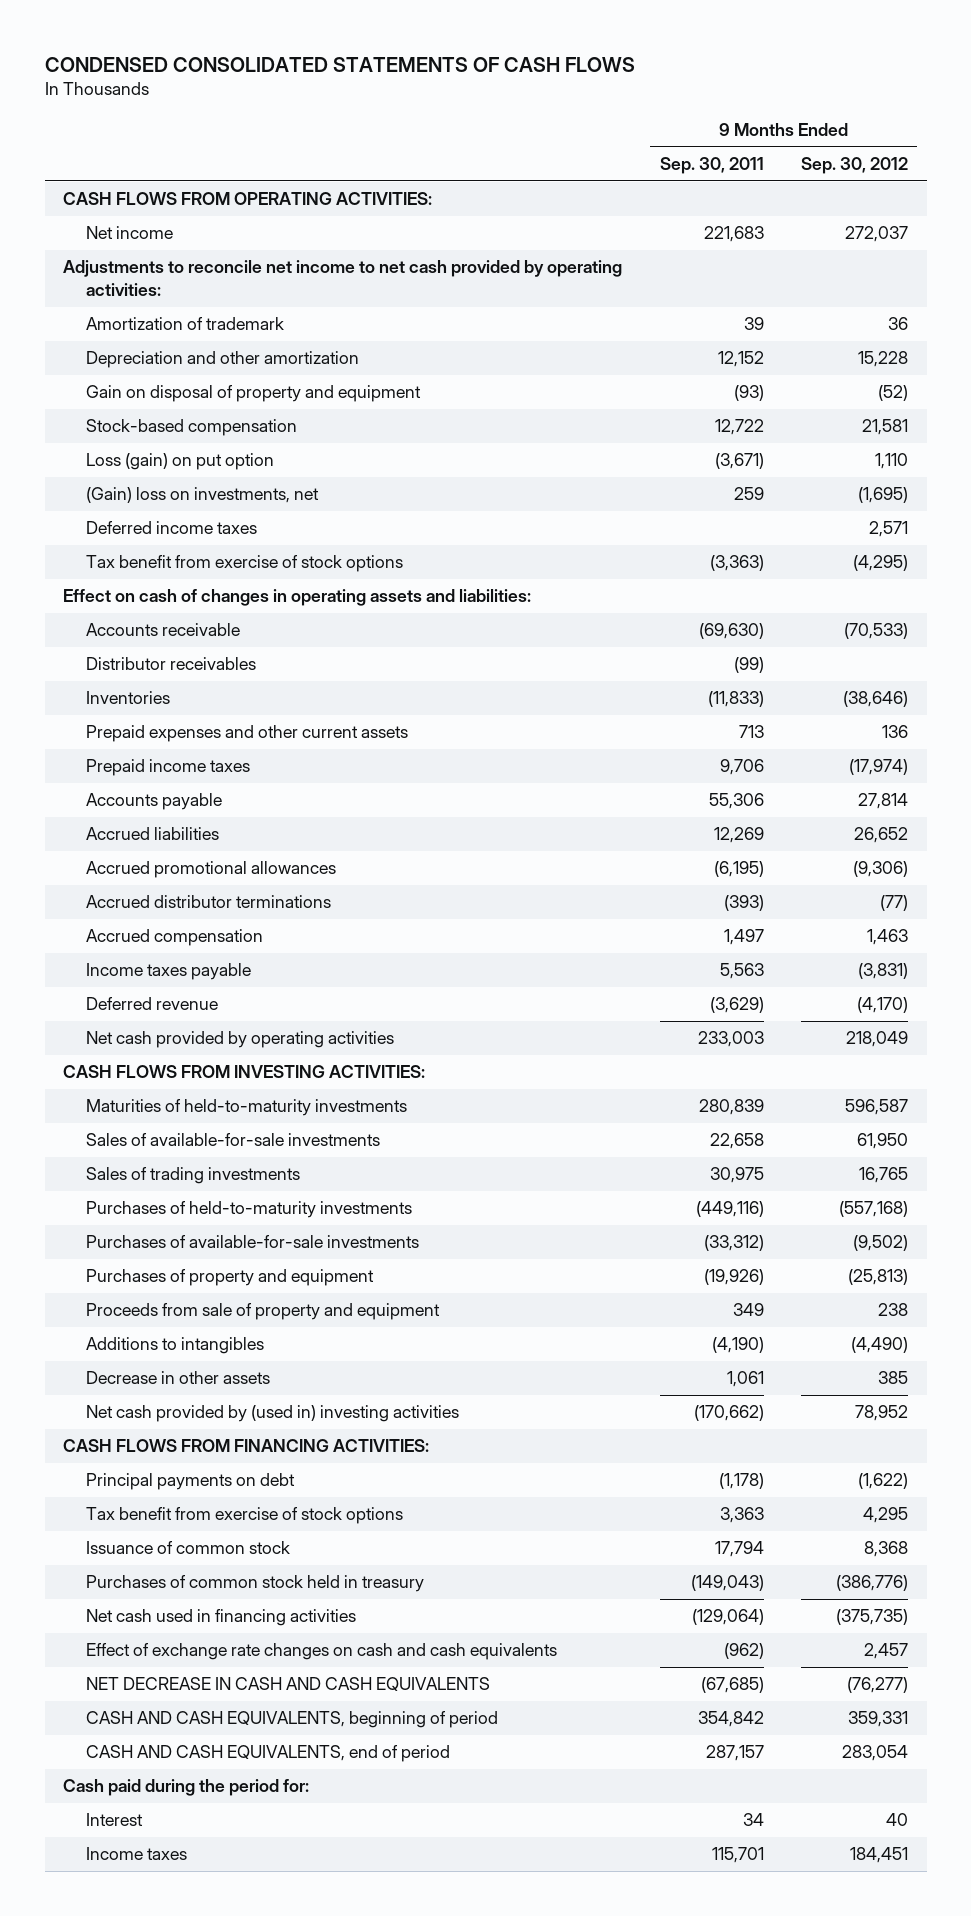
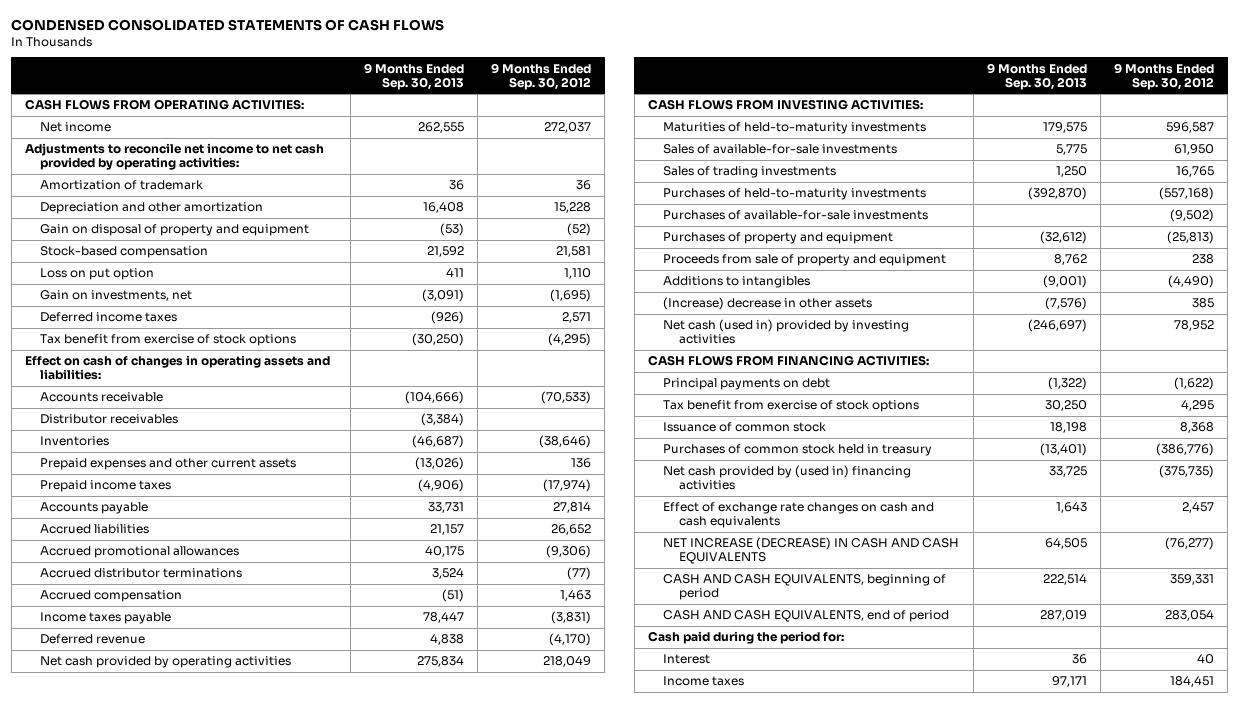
- | 9 Months Ended Sep. 30, 2011 | 9 Months Ended Sep. 30, 2012
+ | 9 Months Ended Sep. 30, 2013 | 9 Months Ended Sep. 30, 2012
- Loss (gain) on put option | (3,671) | 1,110
- (Gain) loss on investments, net | 259 | (1,695)
+ Loss on put option | 411 | 1,110
+ Gain on investments, net | (3,091) | (1,695)
- Decrease in other assets | 1,061 | 385
- Net cash provided by (used in) investing activities | (170,662) | 78,952
+ (Increase) decrease in other assets | (7,576) | 385
+ Net cash (used in) provided by investing activities | (246,697) | 78,952
- Net cash used in financing activities | (129,064) | (375,735)
+ Net cash provided by (used in) financing activities | 33,725 | (375,735)
- NET DECREASE IN CASH AND CASH EQUIVALENTS | (67,685) | (76,277)
+ NET INCREASE (DECREASE) IN CASH AND CASH EQUIVALENTS | 64,505 | (76,277)

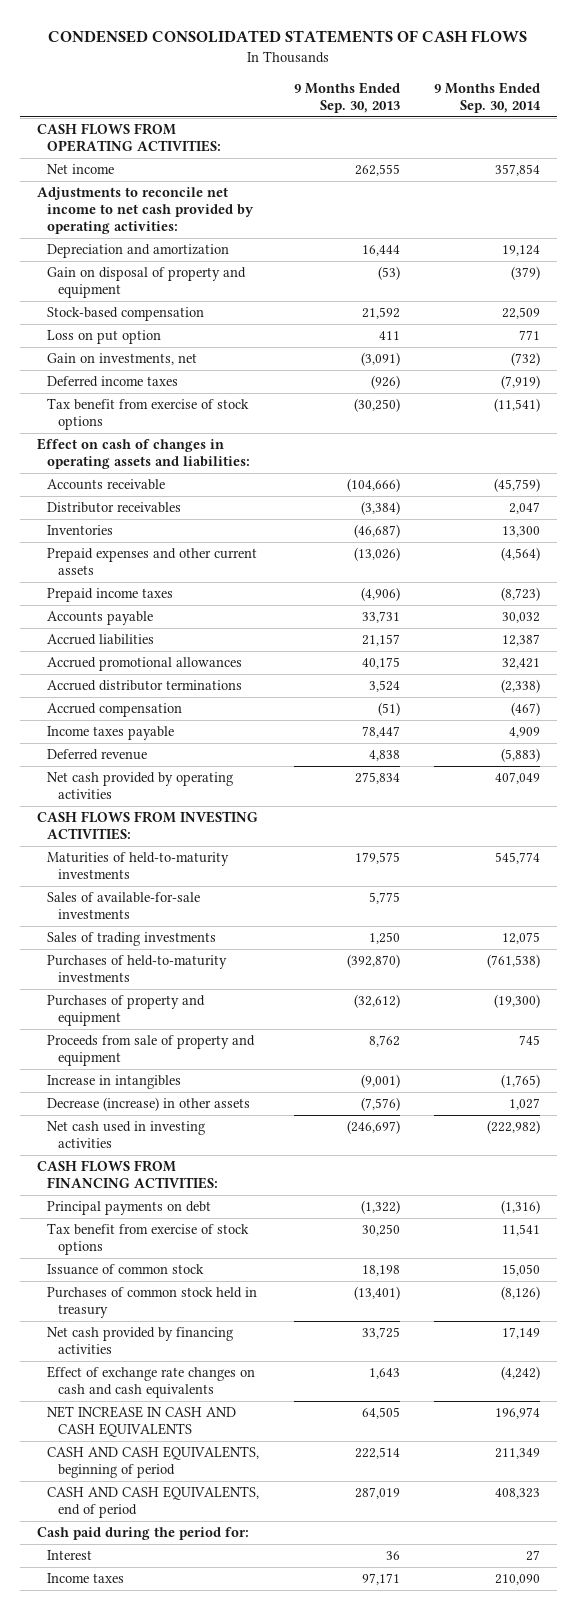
- | 9 Months Ended Sep. 30, 2013 | 9 Months Ended Sep. 30, 2012
+ | 9 Months Ended Sep. 30, 2013 | 9 Months Ended Sep. 30, 2014
- Amortization of trademark | 36 | 36
- Depreciation and other amortization | 16,408 | 15,228
+ Depreciation and amortization | 16,444 | 19,124
- Purchases of available-for-sale investments | | (9,502)
- Additions to intangibles | (9,001) | (4,490)
- (Increase) decrease in other assets | (7,576) | 385
- Net cash (used in) provided by investing activities | (246,697) | 78,952
+ Increase in intangibles | (9,001) | (1,765)
+ Decrease (increase) in other assets | (7,576) | 1,027
+ Net cash used in investing activities | (246,697) | (222,982)
- Net cash provided by (used in) financing activities | 33,725 | (375,735)
+ Net cash provided by financing activities | 33,725 | 17,149
- NET INCREASE (DECREASE) IN CASH AND CASH EQUIVALENTS | 64,505 | (76,277)
+ NET INCREASE IN CASH AND CASH EQUIVALENTS | 64,505 | 196,974

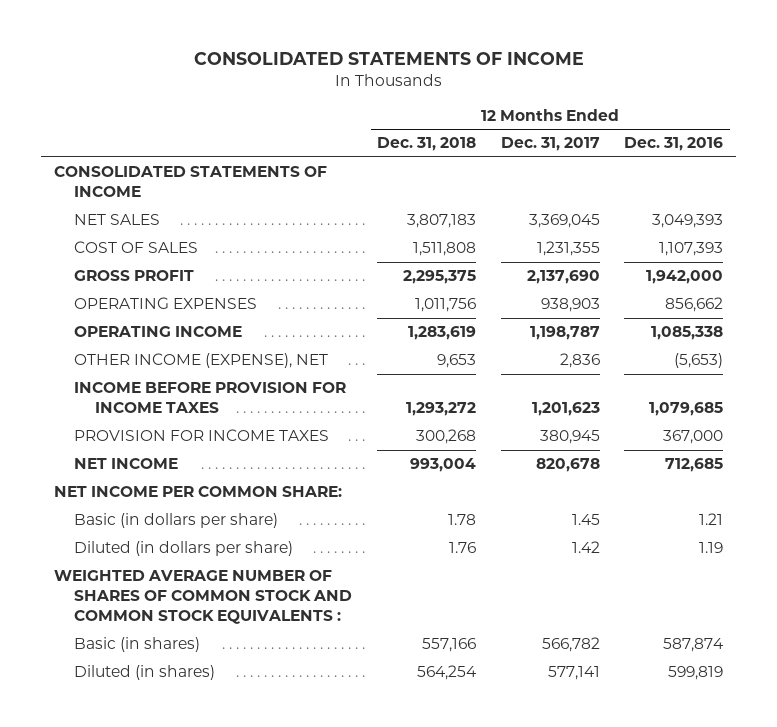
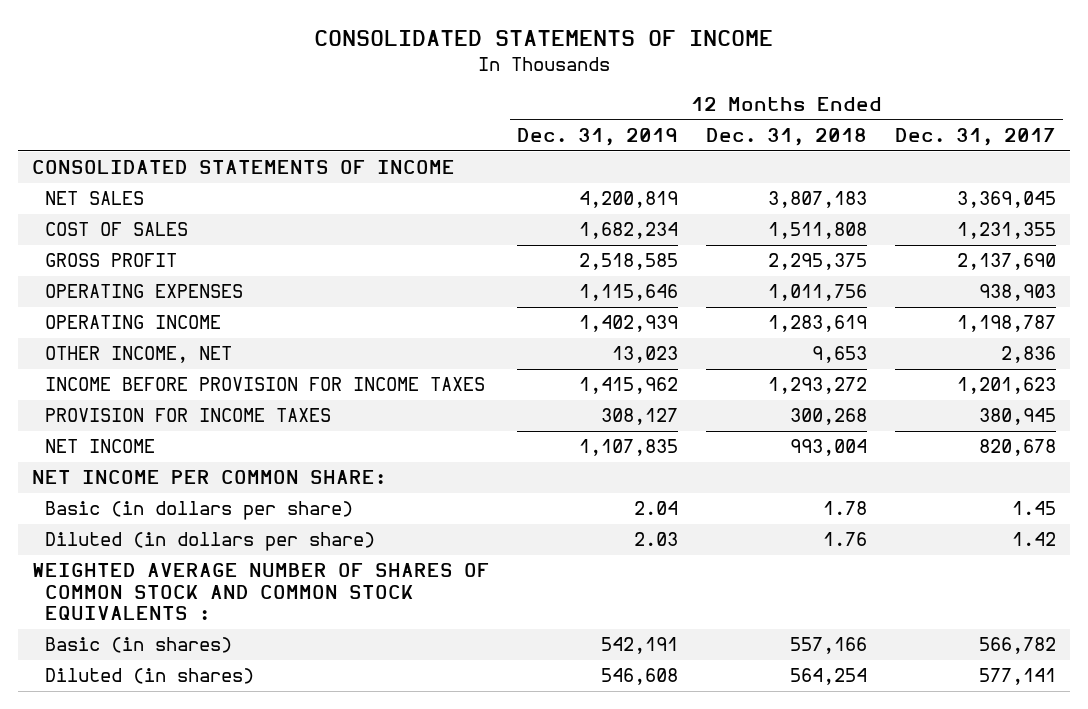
- | 12 Months Ended Dec. 31, 2018 | 12 Months Ended Dec. 31, 2017 | 12 Months Ended Dec. 31, 2016
+ | 12 Months Ended Dec. 31, 2019 | 12 Months Ended Dec. 31, 2018 | 12 Months Ended Dec. 31, 2017
- OTHER INCOME (EXPENSE), NET | 9,653 | 2,836 | (5,653)
+ OTHER INCOME, NET | 13,023 | 9,653 | 2,836

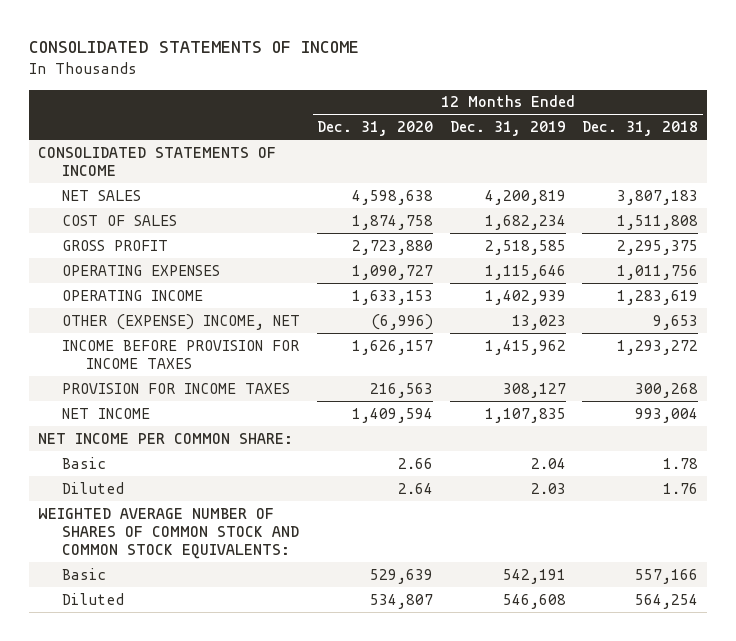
- | 12 Months Ended Dec. 31, 2019 | 12 Months Ended Dec. 31, 2018 | 12 Months Ended Dec. 31, 2017
+ | 12 Months Ended Dec. 31, 2020 | 12 Months Ended Dec. 31, 2019 | 12 Months Ended Dec. 31, 2018
- OTHER INCOME, NET | 13,023 | 9,653 | 2,836
+ OTHER (EXPENSE) INCOME, NET | (6,996) | 13,023 | 9,653
- Basic (in dollars per share) | 2.04 | 1.78 | 1.45
- Diluted (in dollars per share) | 2.03 | 1.76 | 1.42
- WEIGHTED AVERAGE NUMBER OF SHARES OF COMMON STOCK AND COMMON STOCK EQUIVALENTS :
- Basic (in shares) | 542,191 | 557,166 | 566,782
- Diluted (in shares) | 546,608 | 564,254 | 577,141
+ Basic | 2.66 | 2.04 | 1.78
+ Diluted | 2.64 | 2.03 | 1.76
+ WEIGHTED AVERAGE NUMBER OF SHARES OF COMMON STOCK AND COMMON STOCK EQUIVALENTS:
+ Basic | 529,639 | 542,191 | 557,166
+ Diluted | 534,807 | 546,608 | 564,254

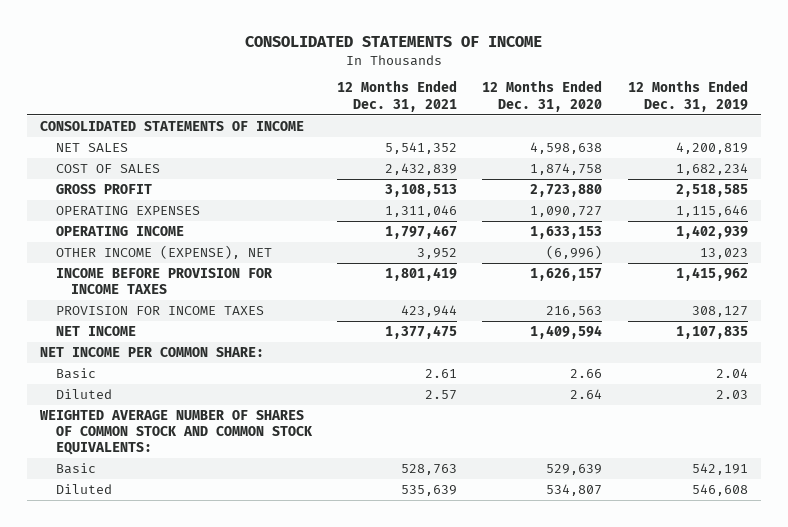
- | 12 Months Ended Dec. 31, 2020 | 12 Months Ended Dec. 31, 2019 | 12 Months Ended Dec. 31, 2018
+ | 12 Months Ended Dec. 31, 2021 | 12 Months Ended Dec. 31, 2020 | 12 Months Ended Dec. 31, 2019
- OTHER (EXPENSE) INCOME, NET | (6,996) | 13,023 | 9,653
+ OTHER INCOME (EXPENSE), NET | 3,952 | (6,996) | 13,023

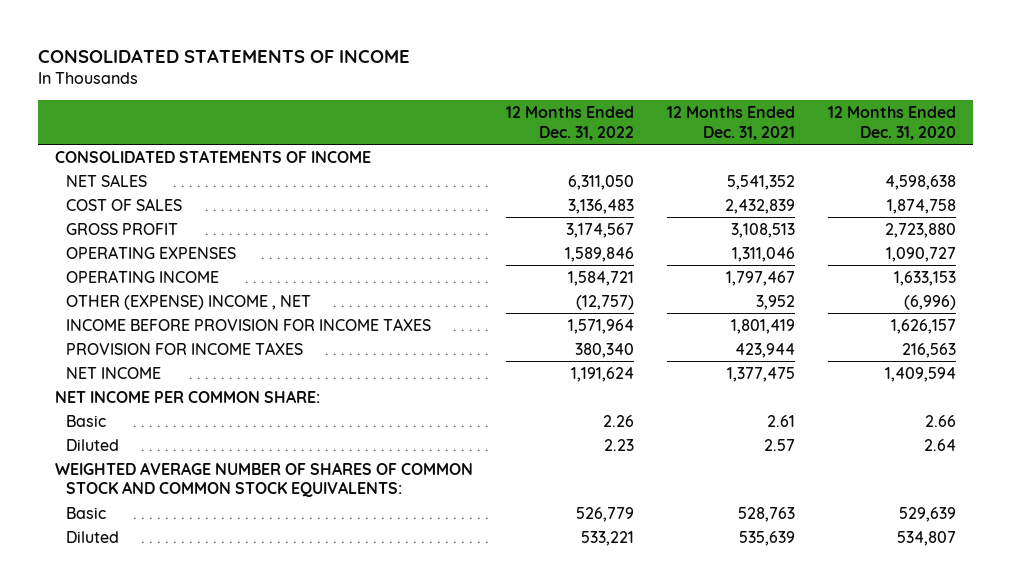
- | 12 Months Ended Dec. 31, 2021 | 12 Months Ended Dec. 31, 2020 | 12 Months Ended Dec. 31, 2019
+ | 12 Months Ended Dec. 31, 2022 | 12 Months Ended Dec. 31, 2021 | 12 Months Ended Dec. 31, 2020
- OTHER INCOME (EXPENSE), NET | 3,952 | (6,996) | 13,023
+ OTHER (EXPENSE) INCOME , NET | (12,757) | 3,952 | (6,996)

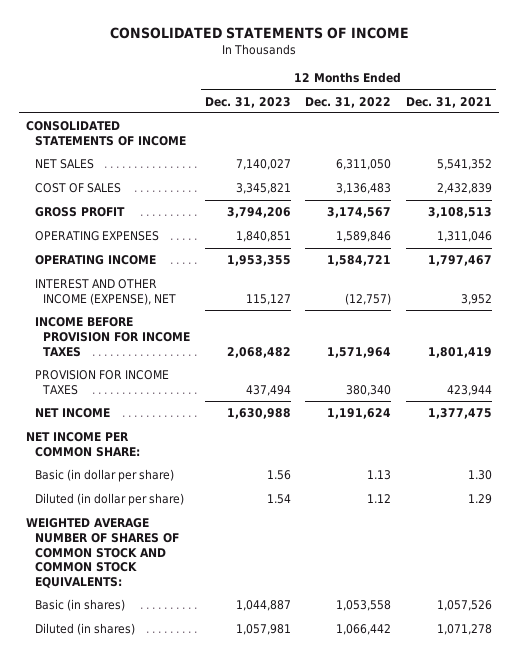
- | 12 Months Ended Dec. 31, 2022 | 12 Months Ended Dec. 31, 2021 | 12 Months Ended Dec. 31, 2020
+ | 12 Months Ended Dec. 31, 2023 | 12 Months Ended Dec. 31, 2022 | 12 Months Ended Dec. 31, 2021
- OTHER (EXPENSE) INCOME , NET | (12,757) | 3,952 | (6,996)
+ INTEREST AND OTHER INCOME (EXPENSE), NET | 115,127 | (12,757) | 3,952
- Basic | 2.26 | 2.61 | 2.66
- Diluted | 2.23 | 2.57 | 2.64
+ Basic (in dollar per share) | 1.56 | 1.13 | 1.30
+ Diluted (in dollar per share) | 1.54 | 1.12 | 1.29
- Basic | 526,779 | 528,763 | 529,639
- Diluted | 533,221 | 535,639 | 534,807
+ Basic (in shares) | 1,044,887 | 1,053,558 | 1,057,526
+ Diluted (in shares) | 1,057,981 | 1,066,442 | 1,071,278

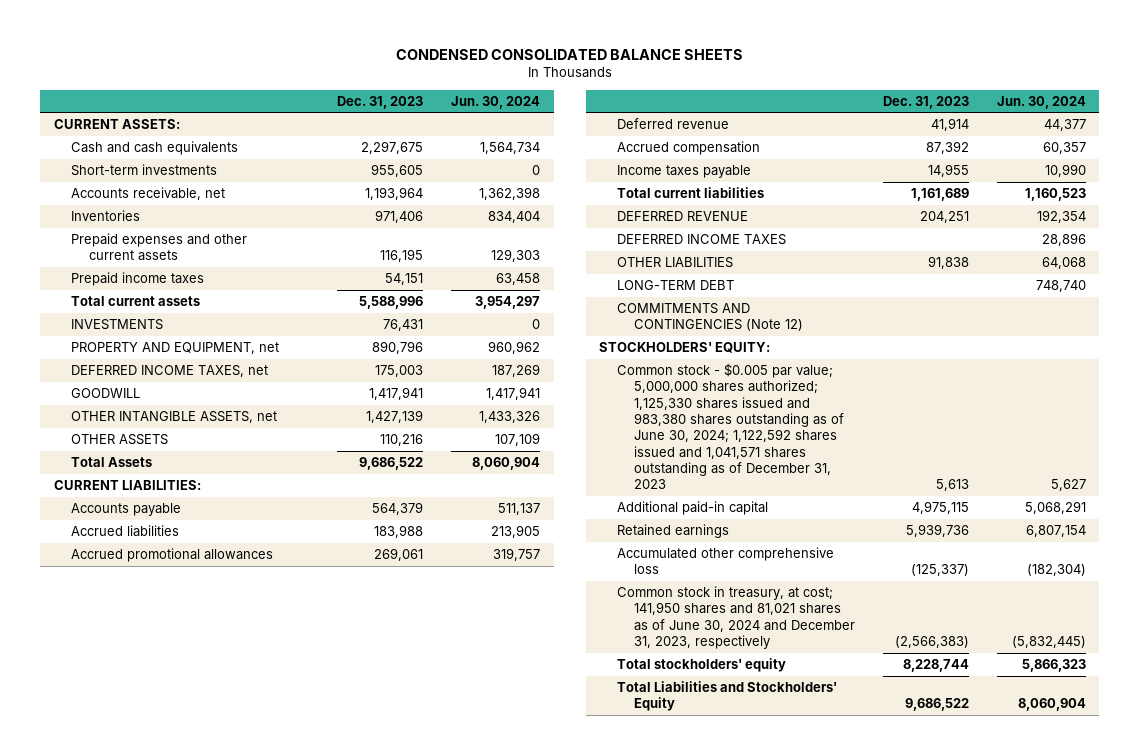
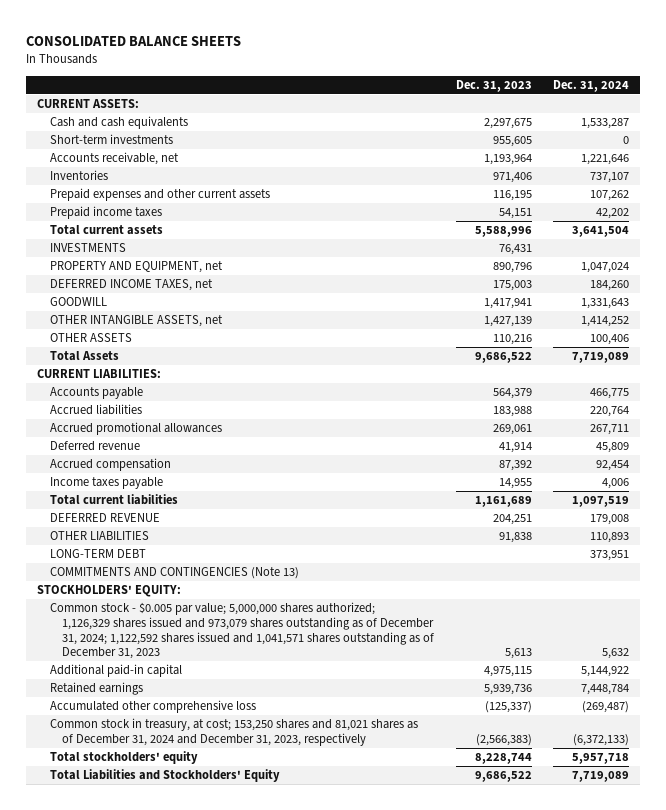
- CONDENSED CONSOLIDATED BALANCE SHEETS
+ CONSOLIDATED BALANCE SHEETS
- | Dec. 31, 2023 | Jun. 30, 2024
+ | Dec. 31, 2023 | Dec. 31, 2024
- DEFERRED INCOME TAXES | | 28,896
- COMMITMENTS AND CONTINGENCIES (Note 12)
+ COMMITMENTS AND CONTINGENCIES (Note 13)
- Common stock - $0.005 par value; 5,000,000 shares authorized; 1,125,330 shares issued and 983,380 shares outstanding as of June 30, 2024; 1,122,592 shares issued and 1,041,571 shares outstanding as of December 31, 2023 | 5,613 | 5,627
+ Common stock - $0.005 par value; 5,000,000 shares authorized; 1,126,329 shares issued and 973,079 shares outstanding as of December 31, 2024; 1,122,592 shares issued and 1,041,571 shares outstanding as of December 31, 2023 | 5,613 | 5,632
- Common stock in treasury, at cost; 141,950 shares and 81,021 shares as of June 30, 2024 and December 31, 2023, respectively | (2,566,383) | (5,832,445)
+ Common stock in treasury, at cost; 153,250 shares and 81,021 shares as of December 31, 2024 and December 31, 2023, respectively | (2,566,383) | (6,372,133)

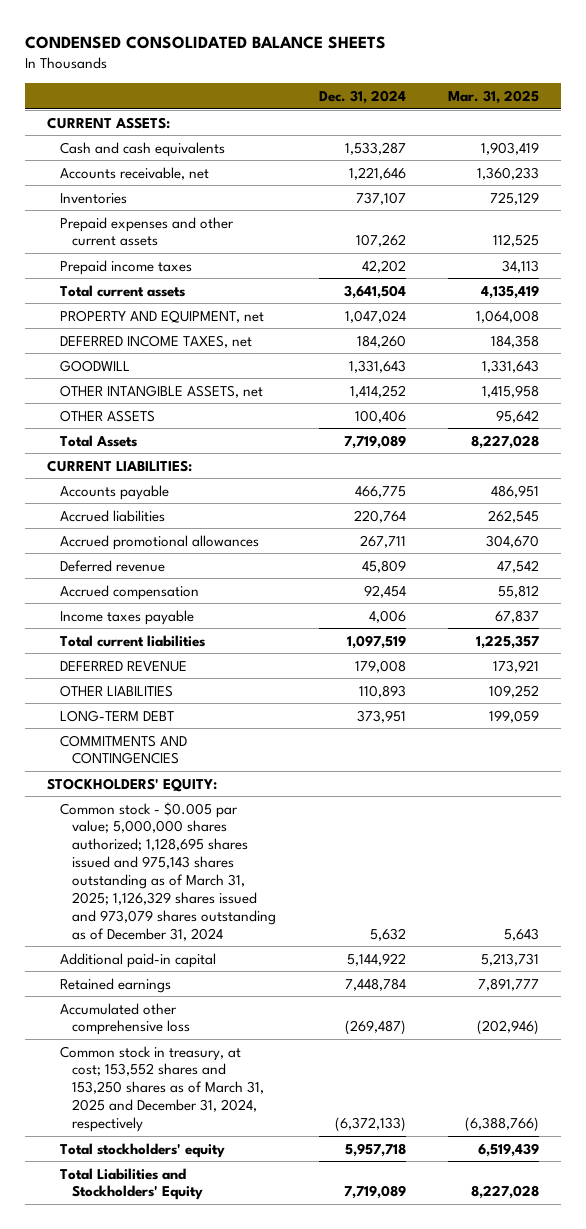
- CONSOLIDATED BALANCE SHEETS
+ CONDENSED CONSOLIDATED BALANCE SHEETS
- | Dec. 31, 2023 | Dec. 31, 2024
+ | Dec. 31, 2024 | Mar. 31, 2025
- Short-term investments | 955,605 | 0
- INVESTMENTS | 76,431 |
- COMMITMENTS AND CONTINGENCIES (Note 13)
+ COMMITMENTS AND CONTINGENCIES
- Common stock - $0.005 par value; 5,000,000 shares authorized; 1,126,329 shares issued and 973,079 shares outstanding as of December 31, 2024; 1,122,592 shares issued and 1,041,571 shares outstanding as of December 31, 2023 | 5,613 | 5,632
+ Common stock - $0.005 par value; 5,000,000 shares authorized; 1,128,695 shares issued and 975,143 shares outstanding as of March 31, 2025; 1,126,329 shares issued and 973,079 shares outstanding as of December 31, 2024 | 5,632 | 5,643
- Common stock in treasury, at cost; 153,250 shares and 81,021 shares as of December 31, 2024 and December 31, 2023, respectively | (2,566,383) | (6,372,133)
+ Common stock in treasury, at cost; 153,552 shares and 153,250 shares as of March 31, 2025 and December 31, 2024, respectively | (6,372,133) | (6,388,766)

